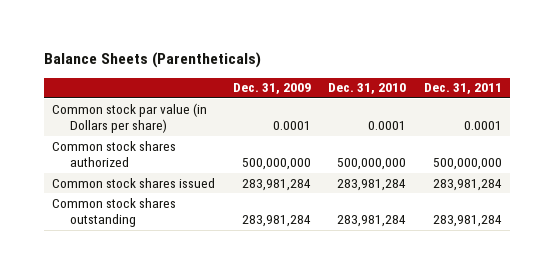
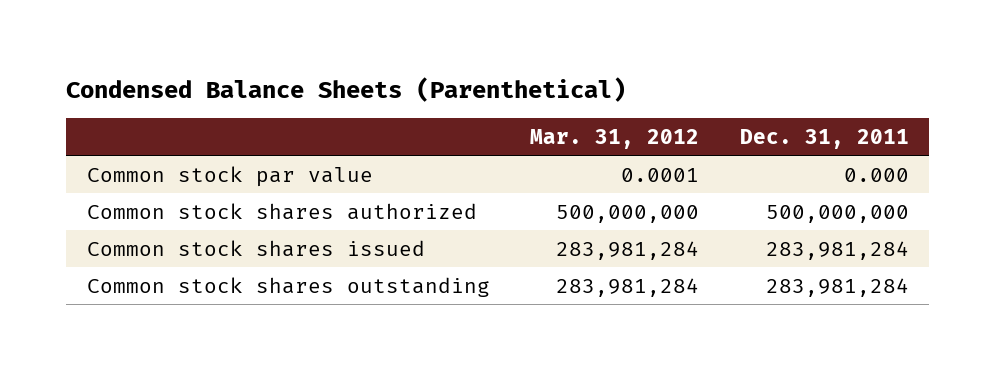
- Balance Sheets (Parentheticals)
+ Condensed Balance Sheets (Parenthetical)
- | Dec. 31, 2009 | Dec. 31, 2010 | Dec. 31, 2011
+ | Mar. 31, 2012 | Dec. 31, 2011
- Common stock par value (in Dollars per share) | 0.0001 | 0.0001 | 0.0001
+ Common stock par value | 0.0001 | 0.000

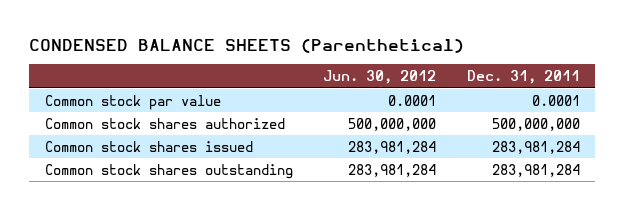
- Condensed Balance Sheets (Parenthetical)
+ CONDENSED BALANCE SHEETS (Parenthetical)
- | Mar. 31, 2012 | Dec. 31, 2011
+ | Jun. 30, 2012 | Dec. 31, 2011
- Common stock par value | 0.0001 | 0.000
+ Common stock par value | 0.0001 | 0.0001

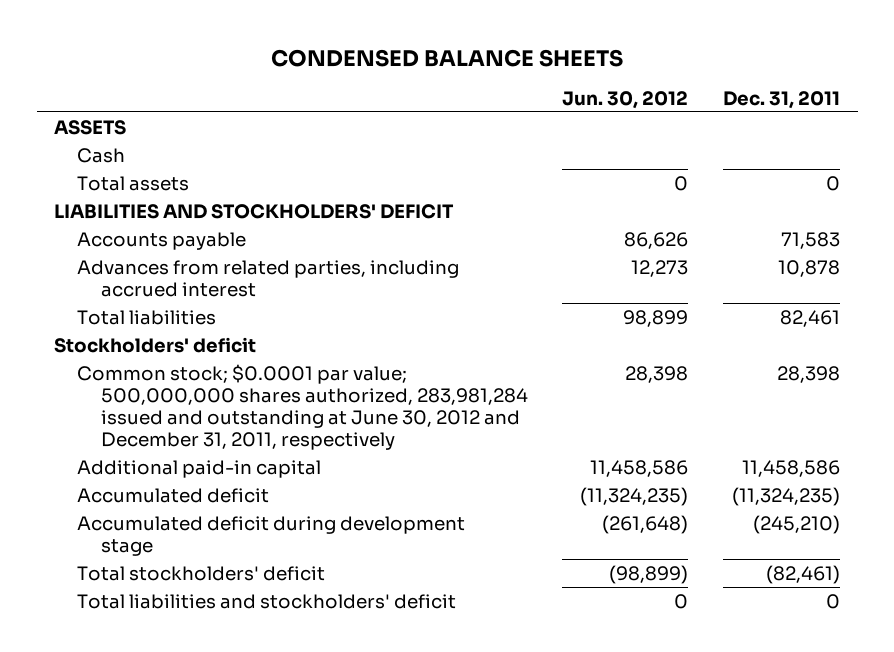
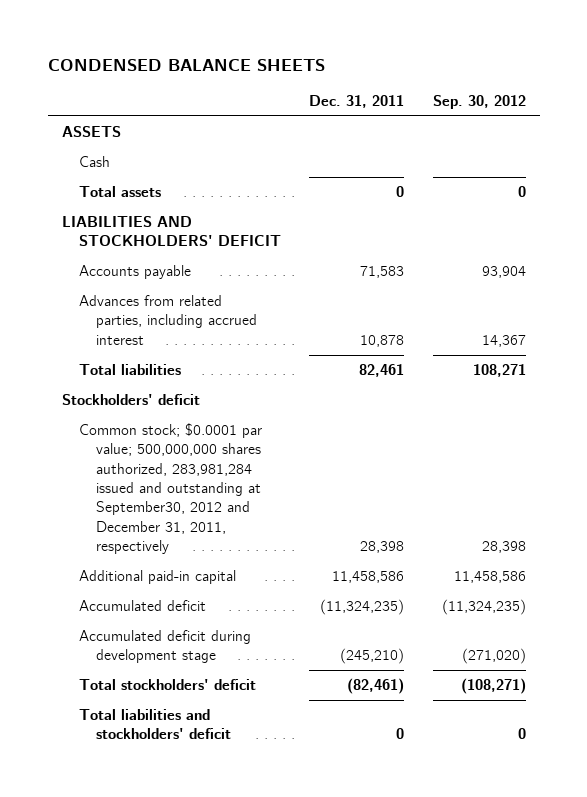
- | Jun. 30, 2012 | Dec. 31, 2011
+ | Dec. 31, 2011 | Sep. 30, 2012
- Common stock; $0.0001 par value; 500,000,000 shares authorized, 283,981,284 issued and outstanding at June 30, 2012 and December 31, 2011, respectively | 28,398 | 28,398
+ Common stock; $0.0001 par value; 500,000,000 shares authorized, 283,981,284 issued and outstanding at September30, 2012 and December 31, 2011, respectively | 28,398 | 28,398

